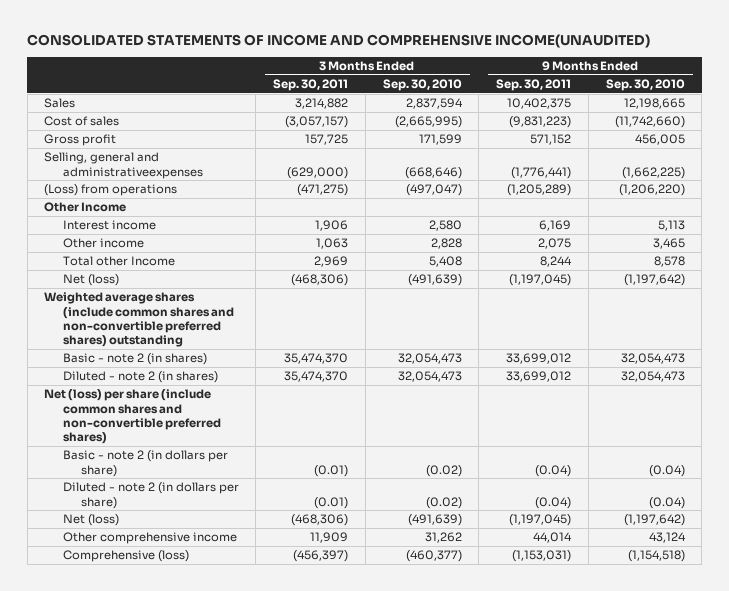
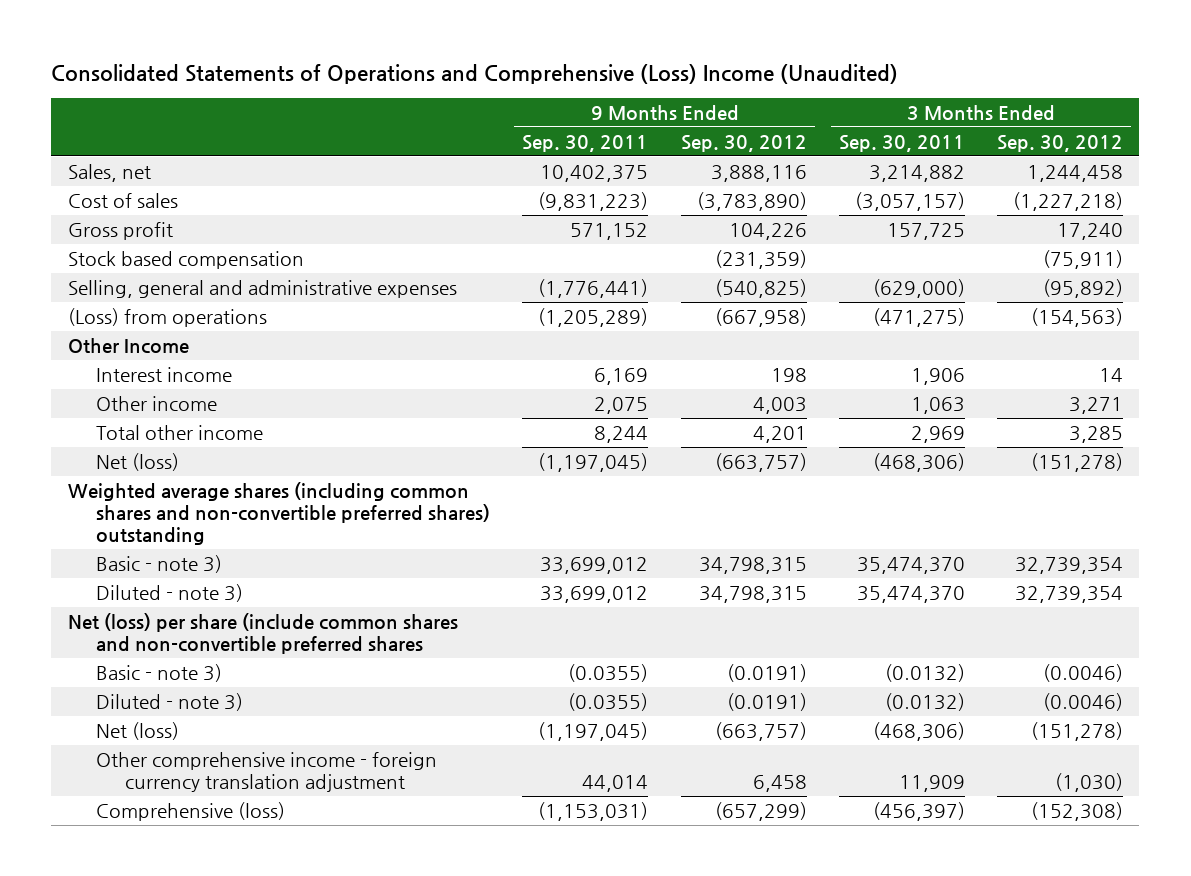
- CONSOLIDATED STATEMENTS OF INCOME AND COMPREHENSIVE INCOME(UNAUDITED)
+ Consolidated Statements of Operations and Comprehensive (Loss) Income (Unaudited)
- | 3 Months Ended Sep. 30, 2011 | 3 Months Ended Sep. 30, 2010 | 9 Months Ended Sep. 30, 2011 | 9 Months Ended Sep. 30, 2010
+ | 9 Months Ended Sep. 30, 2011 | 9 Months Ended Sep. 30, 2012 | 3 Months Ended Sep. 30, 2011 | 3 Months Ended Sep. 30, 2012
- Sales | 3,214,882 | 2,837,594 | 10,402,375 | 12,198,665
+ Sales, net | 10,402,375 | 3,888,116 | 3,214,882 | 1,244,458
- Selling, general and administrativeexpenses | (629,000) | (668,646) | (1,776,441) | (1,662,225)
+ Stock based compensation | | (231,359) | | (75,911)
+ Selling, general and administrative expenses | (1,776,441) | (540,825) | (629,000) | (95,892)
- Total other Income | 2,969 | 5,408 | 8,244 | 8,578
+ Total other income | 8,244 | 4,201 | 2,969 | 3,285
- Weighted average shares (include common shares and non-convertible preferred shares) outstanding
- Basic - note 2 (in shares) | 35,474,370 | 32,054,473 | 33,699,012 | 32,054,473
- Diluted - note 2 (in shares) | 35,474,370 | 32,054,473 | 33,699,012 | 32,054,473
- Net (loss) per share (include common shares and non-convertible preferred shares)
- Basic - note 2 (in dollars per share) | (0.01) | (0.02) | (0.04) | (0.04)
- Diluted - note 2 (in dollars per share) | (0.01) | (0.02) | (0.04) | (0.04)
+ Weighted average shares (including common shares and non-convertible preferred shares) outstanding
+ Basic - note 3) | 33,699,012 | 34,798,315 | 35,474,370 | 32,739,354
+ Diluted - note 3) | 33,699,012 | 34,798,315 | 35,474,370 | 32,739,354
+ Net (loss) per share (include common shares and non-convertible preferred shares
+ Basic - note 3) | (0.0355) | (0.0191) | (0.0132) | (0.0046)
+ Diluted - note 3) | (0.0355) | (0.0191) | (0.0132) | (0.0046)
- Other comprehensive income | 11,909 | 31,262 | 44,014 | 43,124
+ Other comprehensive income - foreign currency translation adjustment | 44,014 | 6,458 | 11,909 | (1,030)

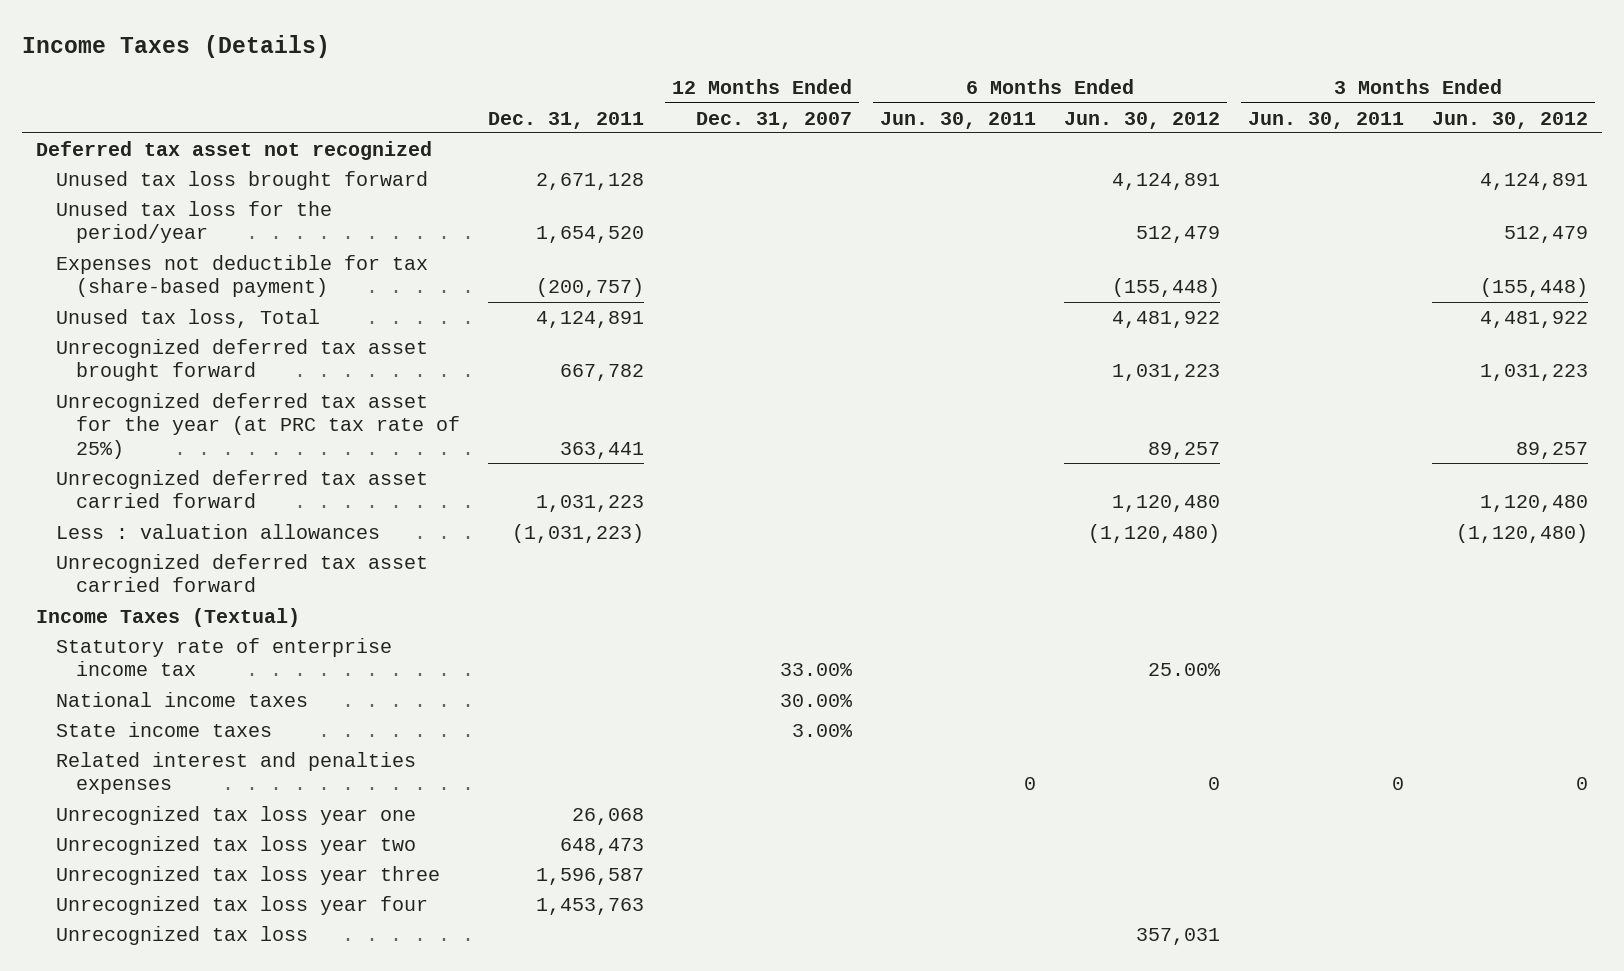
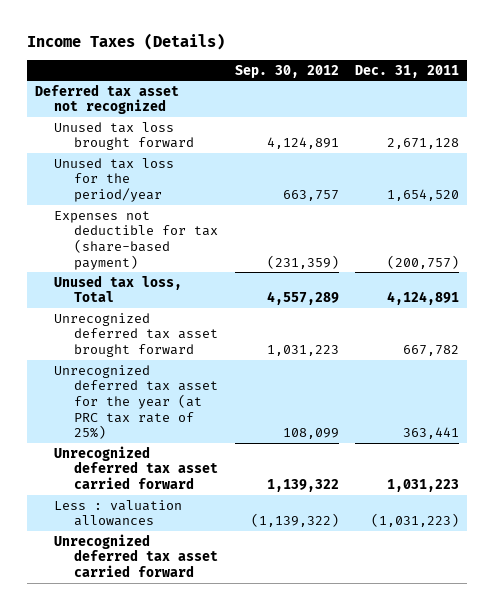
- | Dec. 31, 2011 | 12 Months Ended Dec. 31, 2007 | 6 Months Ended Jun. 30, 2011 | 6 Months Ended Jun. 30, 2012 | 3 Months Ended Jun. 30, 2011 | 3 Months Ended Jun. 30, 2012
+ | Sep. 30, 2012 | Dec. 31, 2011
- Income Taxes (Textual)
- Statutory rate of enterprise income tax | | 33.00% | | 25.00% | |
- National income taxes | | 30.00% | | | |
- State income taxes | | 3.00% | | | |
- Related interest and penalties expenses | | | 0 | 0 | 0 | 0
- Unrecognized tax loss year one | 26,068 | | | | |
- Unrecognized tax loss year two | 648,473 | | | | |
- Unrecognized tax loss year three | 1,596,587 | | | | |
- Unrecognized tax loss year four | 1,453,763 | | | | |
- Unrecognized tax loss | | | | 357,031 | |

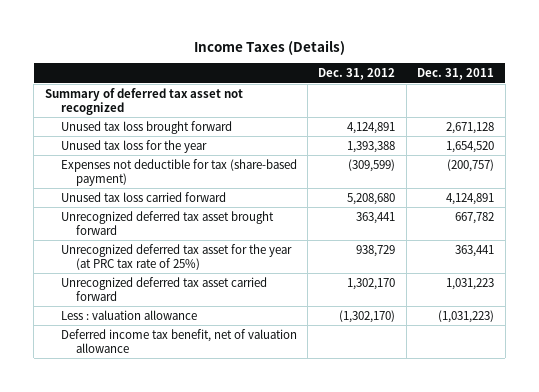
- | Sep. 30, 2012 | Dec. 31, 2011
+ | Dec. 31, 2012 | Dec. 31, 2011
- Deferred tax asset not recognized
+ Summary of deferred tax asset not recognized
- Unused tax loss for the period/year | 663,757 | 1,654,520
+ Unused tax loss for the year | 1,393,388 | 1,654,520
- Unused tax loss, Total | 4,557,289 | 4,124,891
+ Unused tax loss carried forward | 5,208,680 | 4,124,891
- Less : valuation allowances | (1,139,322) | (1,031,223)
- Unrecognized deferred tax asset carried forward
+ Less : valuation allowance | (1,302,170) | (1,031,223)
+ Deferred income tax benefit, net of valuation allowance

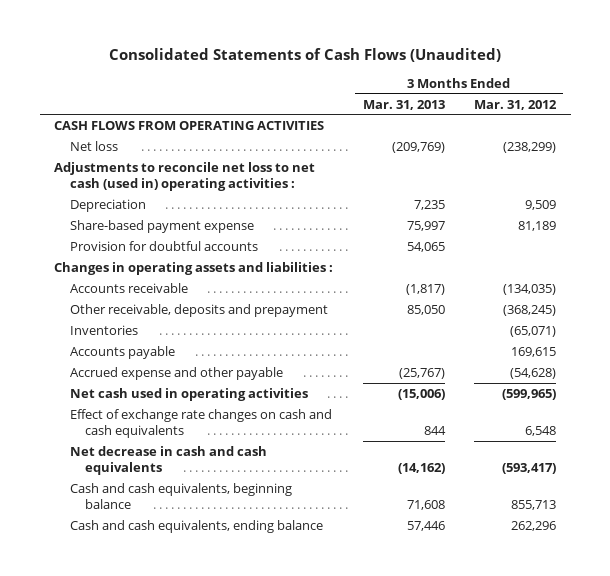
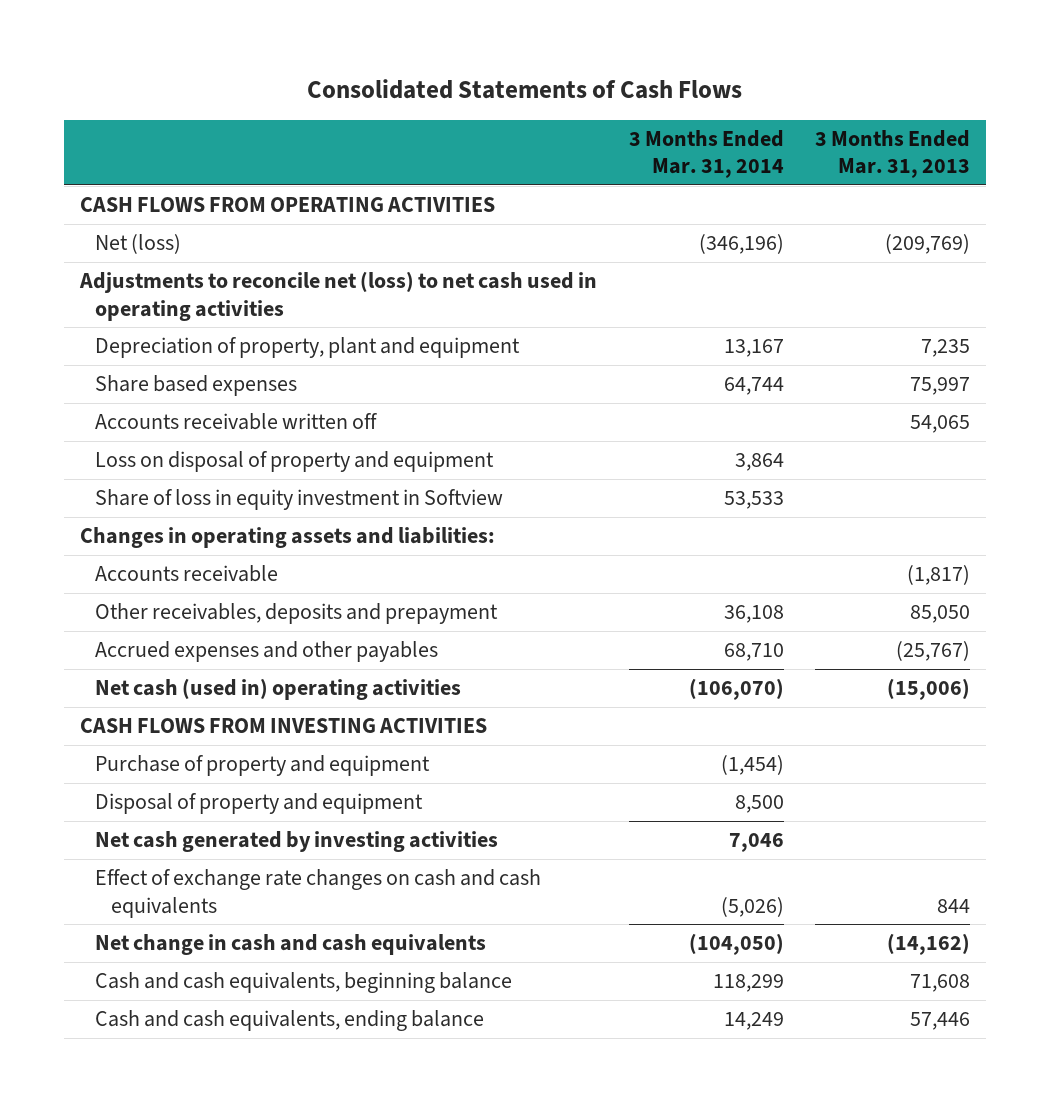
- Consolidated Statements of Cash Flows (Unaudited)
+ Consolidated Statements of Cash Flows
- | 3 Months Ended Mar. 31, 2013 | 3 Months Ended Mar. 31, 2012
+ | 3 Months Ended Mar. 31, 2014 | 3 Months Ended Mar. 31, 2013
- Net loss | (209,769) | (238,299)
- Adjustments to reconcile net loss to net cash (used in) operating activities :
- Depreciation | 7,235 | 9,509
- Share-based payment expense | 75,997 | 81,189
- Provision for doubtful accounts | 54,065 |
- Changes in operating assets and liabilities :
+ Net (loss) | (346,196) | (209,769)
+ Adjustments to reconcile net (loss) to net cash used in operating activities
+ Depreciation of property, plant and equipment | 13,167 | 7,235
+ Share based expenses | 64,744 | 75,997
+ Accounts receivable written off | | 54,065
+ Loss on disposal of property and equipment | 3,864 |
+ Share of loss in equity investment in Softview | 53,533 |
+ Changes in operating assets and liabilities:
- Other receivable, deposits and prepayment | 85,050 | (368,245)
- Inventories | | (65,071)
- Accounts payable | | 169,615
- Accrued expense and other payable | (25,767) | (54,628)
- Net cash used in operating activities | (15,006) | (599,965)
+ Other receivables, deposits and prepayment | 36,108 | 85,050
+ Accrued expenses and other payables | 68,710 | (25,767)
+ Net cash (used in) operating activities | (106,070) | (15,006)
+ CASH FLOWS FROM INVESTING ACTIVITIES
+ Purchase of property and equipment | (1,454) |
+ Disposal of property and equipment | 8,500 |
+ Net cash generated by investing activities | 7,046 |
- Net decrease in cash and cash equivalents | (14,162) | (593,417)
+ Net change in cash and cash equivalents | (104,050) | (14,162)

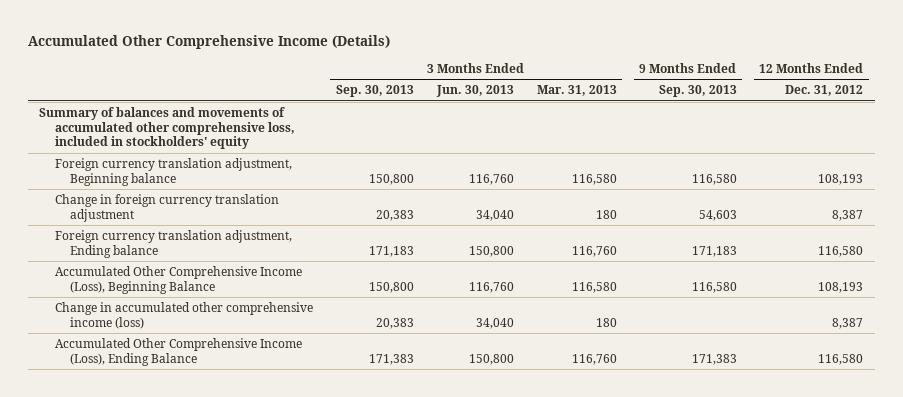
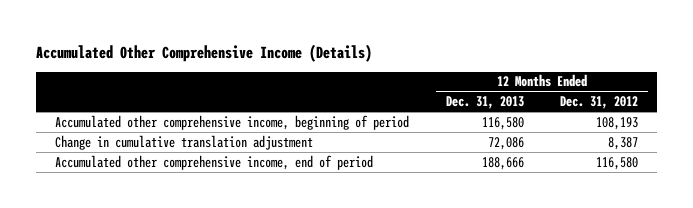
- | 3 Months Ended Sep. 30, 2013 | 3 Months Ended Jun. 30, 2013 | 3 Months Ended Mar. 31, 2013 | 9 Months Ended Sep. 30, 2013 | 12 Months Ended Dec. 31, 2012
+ | 12 Months Ended Dec. 31, 2013 | 12 Months Ended Dec. 31, 2012
- Summary of balances and movements of accumulated other comprehensive loss, included in stockholders' equity
- Foreign currency translation adjustment, Beginning balance | 150,800 | 116,760 | 116,580 | 116,580 | 108,193
- Change in foreign currency translation adjustment | 20,383 | 34,040 | 180 | 54,603 | 8,387
- Foreign currency translation adjustment, Ending balance | 171,183 | 150,800 | 116,760 | 171,183 | 116,580
- Accumulated Other Comprehensive Income (Loss), Beginning Balance | 150,800 | 116,760 | 116,580 | 116,580 | 108,193
- Change in accumulated other comprehensive income (loss) | 20,383 | 34,040 | 180 | | 8,387
- Accumulated Other Comprehensive Income (Loss), Ending Balance | 171,383 | 150,800 | 116,760 | 171,383 | 116,580
+ Accumulated other comprehensive income, beginning of period | 116,580 | 108,193
+ Change in cumulative translation adjustment | 72,086 | 8,387
+ Accumulated other comprehensive income, end of period | 188,666 | 116,580

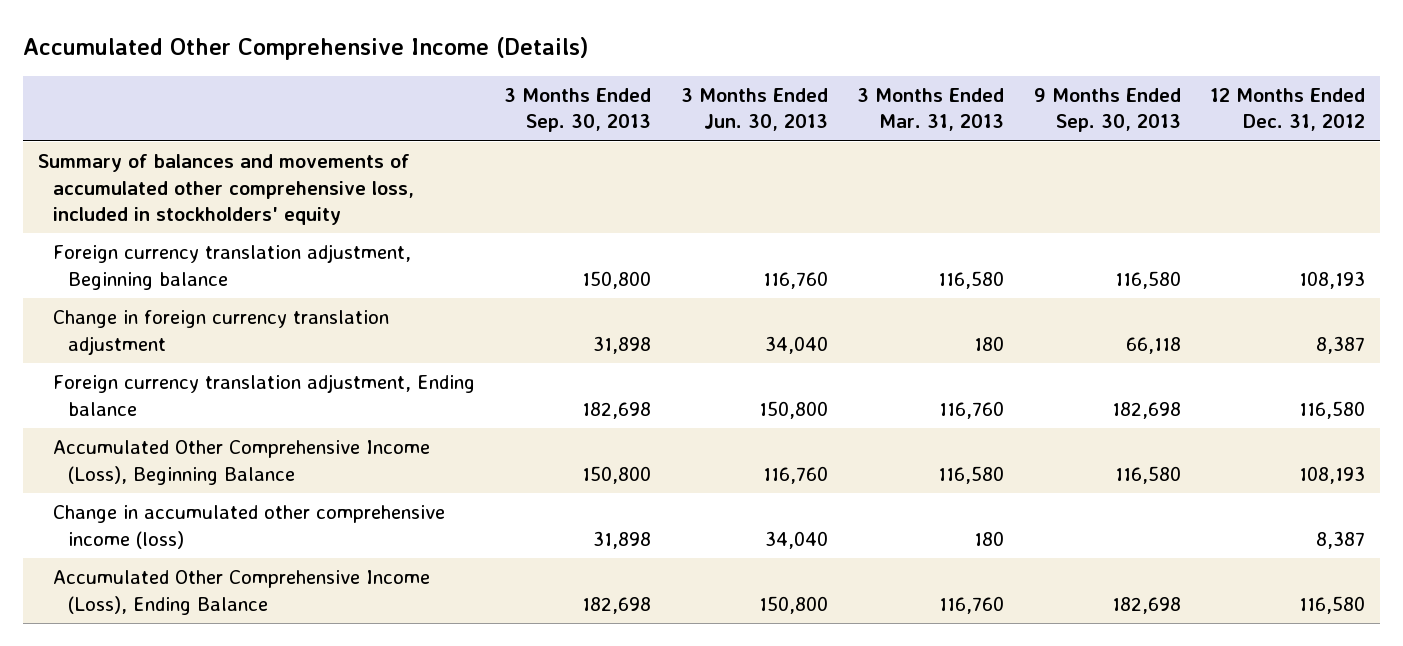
- | 12 Months Ended Dec. 31, 2013 | 12 Months Ended Dec. 31, 2012
+ | 3 Months Ended Sep. 30, 2013 | 3 Months Ended Jun. 30, 2013 | 3 Months Ended Mar. 31, 2013 | 9 Months Ended Sep. 30, 2013 | 12 Months Ended Dec. 31, 2012
- Accumulated other comprehensive income, beginning of period | 116,580 | 108,193
- Change in cumulative translation adjustment | 72,086 | 8,387
- Accumulated other comprehensive income, end of period | 188,666 | 116,580
+ Summary of balances and movements of accumulated other comprehensive loss, included in stockholders' equity
+ Foreign currency translation adjustment, Beginning balance | 150,800 | 116,760 | 116,580 | 116,580 | 108,193
+ Change in foreign currency translation adjustment | 31,898 | 34,040 | 180 | 66,118 | 8,387
+ Foreign currency translation adjustment, Ending balance | 182,698 | 150,800 | 116,760 | 182,698 | 116,580
+ Accumulated Other Comprehensive Income (Loss), Beginning Balance | 150,800 | 116,760 | 116,580 | 116,580 | 108,193
+ Change in accumulated other comprehensive income (loss) | 31,898 | 34,040 | 180 | | 8,387
+ Accumulated Other Comprehensive Income (Loss), Ending Balance | 182,698 | 150,800 | 116,760 | 182,698 | 116,580

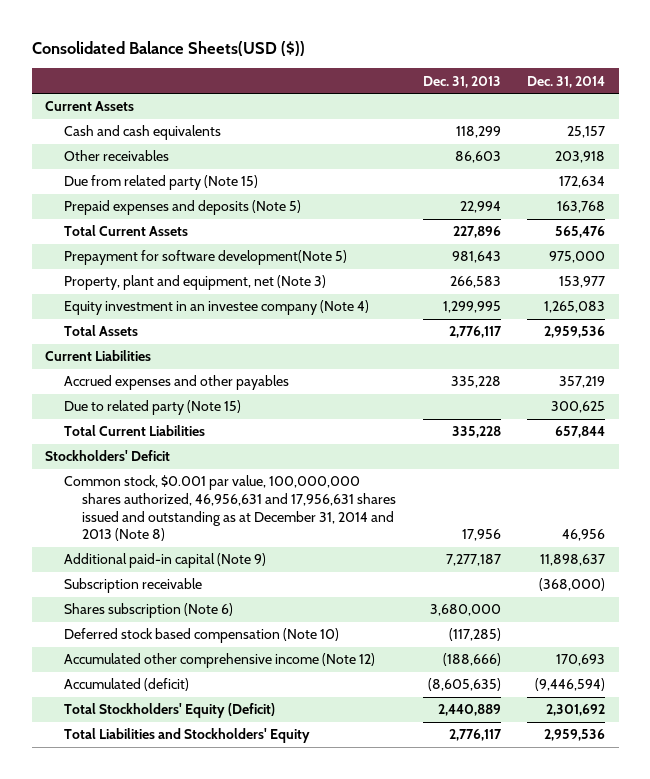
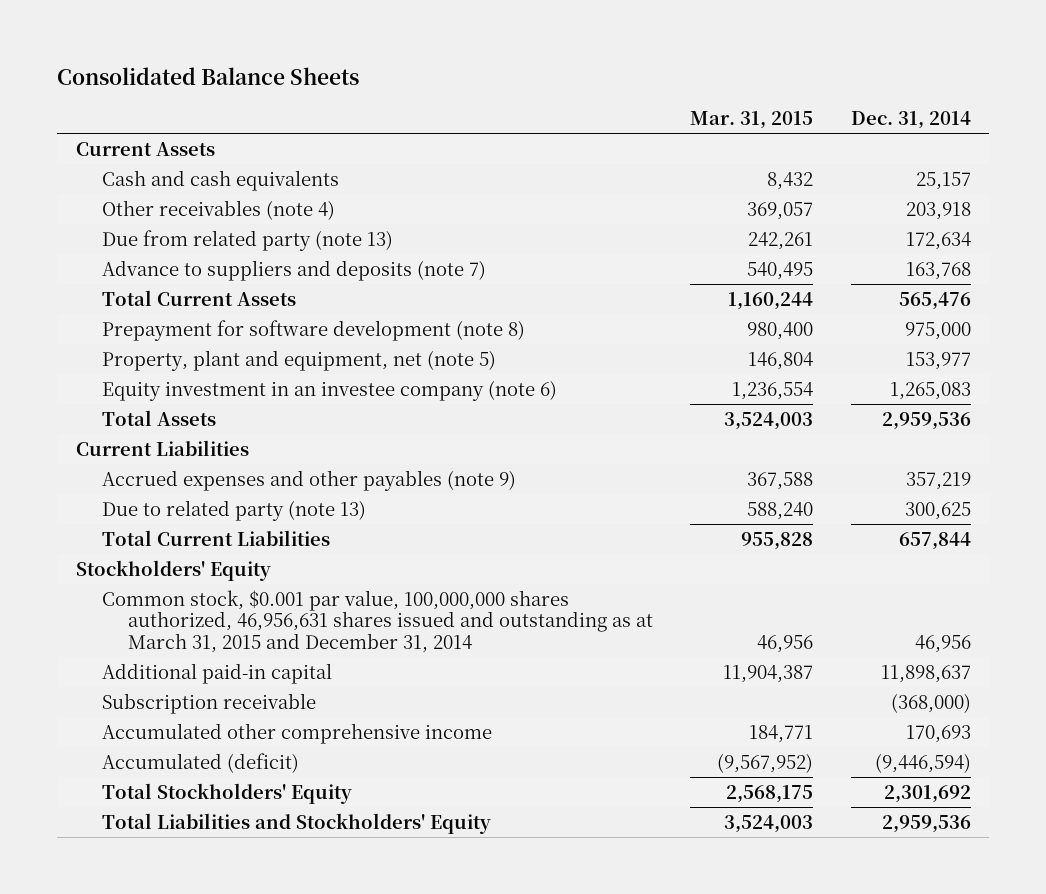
- Consolidated Balance Sheets(USD ($))
+ Consolidated Balance Sheets
- | Dec. 31, 2013 | Dec. 31, 2014
+ | Mar. 31, 2015 | Dec. 31, 2014
- Other receivables | 86,603 | 203,918
- Due from related party (Note 15) | | 172,634
- Prepaid expenses and deposits (Note 5) | 22,994 | 163,768
+ Other receivables (note 4) | 369,057 | 203,918
+ Due from related party (note 13) | 242,261 | 172,634
+ Advance to suppliers and deposits (note 7) | 540,495 | 163,768
- Prepayment for software development(Note 5) | 981,643 | 975,000
- Property, plant and equipment, net (Note 3) | 266,583 | 153,977
- Equity investment in an investee company (Note 4) | 1,299,995 | 1,265,083
+ Prepayment for software development (note 8) | 980,400 | 975,000
+ Property, plant and equipment, net (note 5) | 146,804 | 153,977
+ Equity investment in an investee company (note 6) | 1,236,554 | 1,265,083
- Accrued expenses and other payables | 335,228 | 357,219
- Due to related party (Note 15) | | 300,625
+ Accrued expenses and other payables (note 9) | 367,588 | 357,219
+ Due to related party (note 13) | 588,240 | 300,625
- Stockholders' Deficit
- Common stock, $0.001 par value, 100,000,000 shares authorized, 46,956,631 and 17,956,631 shares issued and outstanding as at December 31, 2014 and 2013 (Note 8) | 17,956 | 46,956
- Additional paid-in capital (Note 9) | 7,277,187 | 11,898,637
+ Stockholders' Equity
+ Common stock, $0.001 par value, 100,000,000 shares authorized, 46,956,631 shares issued and outstanding as at March 31, 2015 and December 31, 2014 | 46,956 | 46,956
+ Additional paid-in capital | 11,904,387 | 11,898,637
- Shares subscription (Note 6) | 3,680,000 |
- Deferred stock based compensation (Note 10) | (117,285) |
- Accumulated other comprehensive income (Note 12) | (188,666) | 170,693
+ Accumulated other comprehensive income | 184,771 | 170,693
- Total Stockholders' Equity (Deficit) | 2,440,889 | 2,301,692
+ Total Stockholders' Equity | 2,568,175 | 2,301,692

